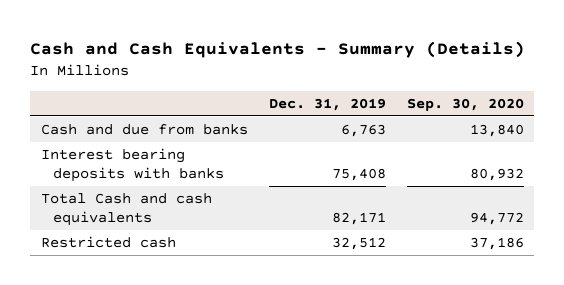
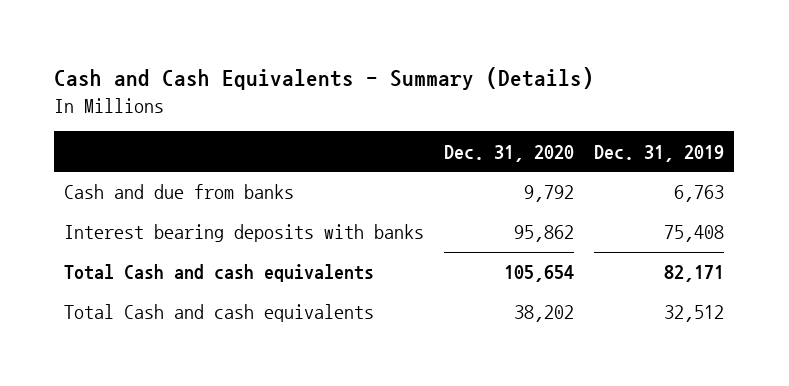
- | Dec. 31, 2019 | Sep. 30, 2020
+ | Dec. 31, 2020 | Dec. 31, 2019
- Restricted cash | 32,512 | 37,186
+ Total Cash and cash equivalents | 38,202 | 32,512

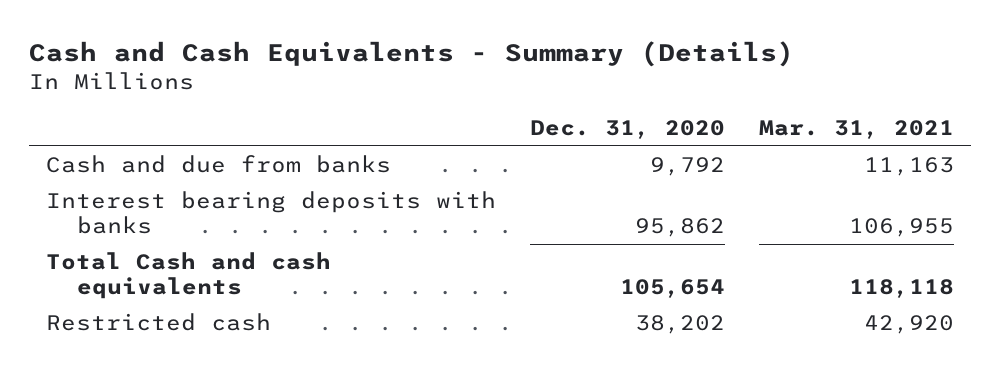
- | Dec. 31, 2020 | Dec. 31, 2019
+ | Dec. 31, 2020 | Mar. 31, 2021
- Total Cash and cash equivalents | 38,202 | 32,512
+ Restricted cash | 38,202 | 42,920

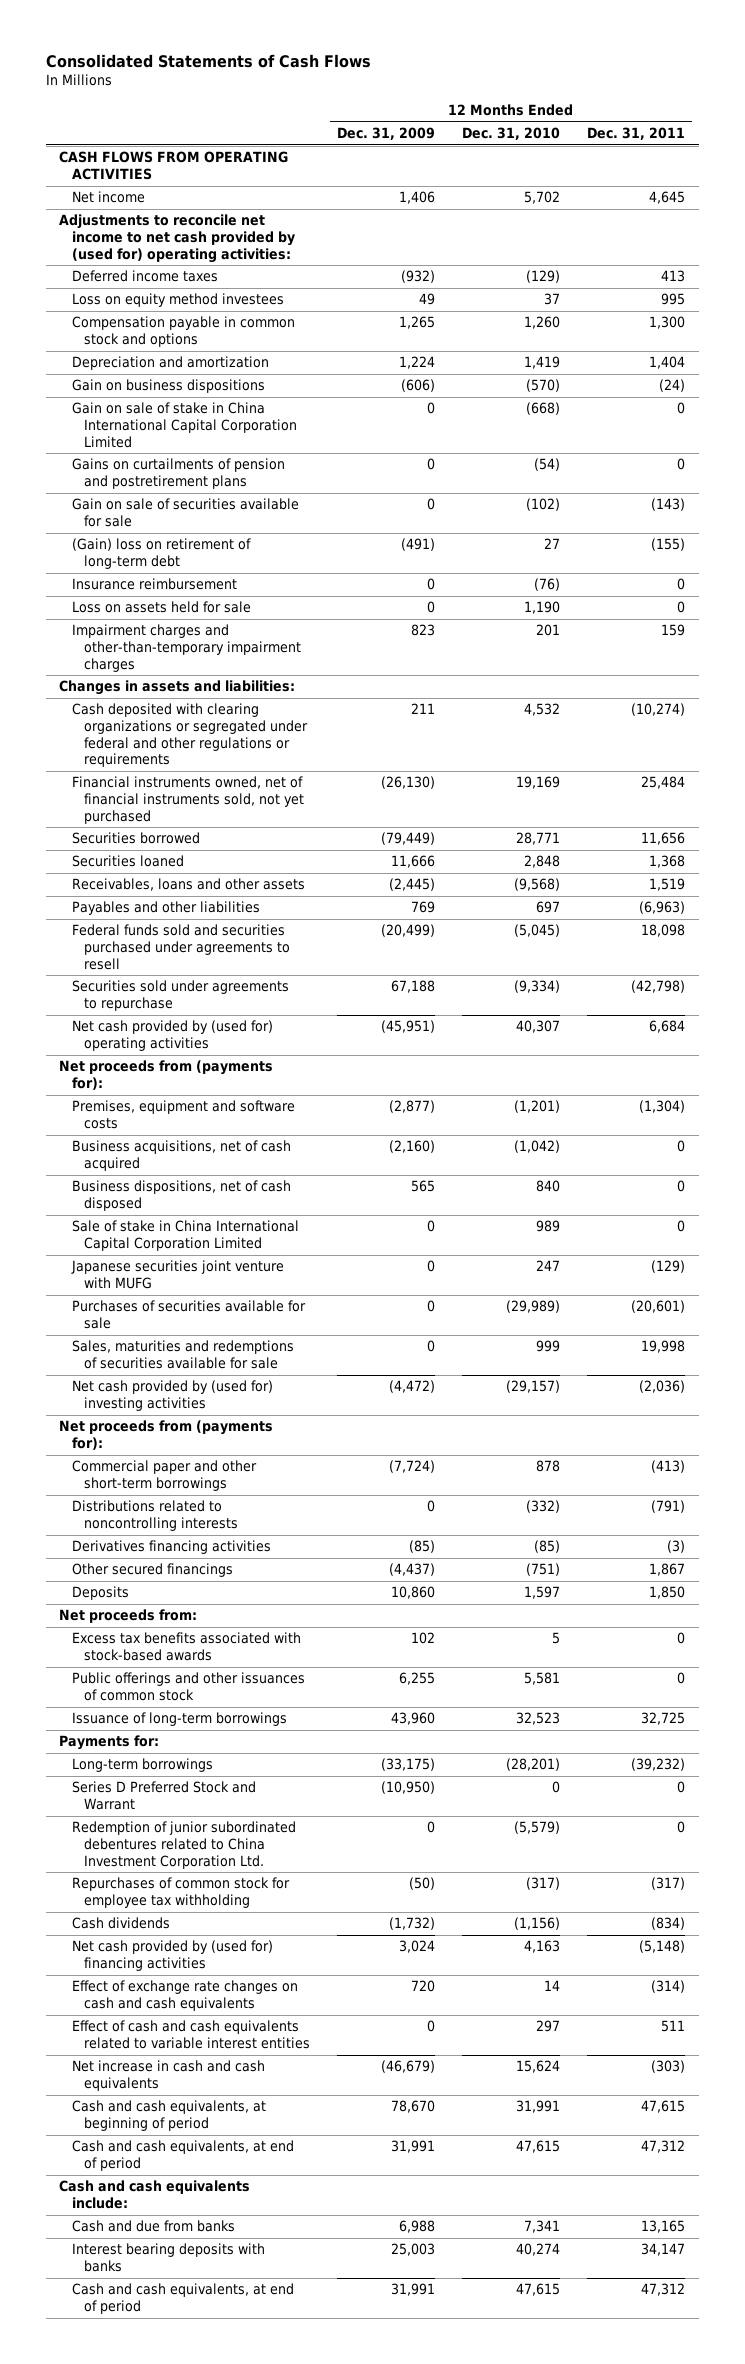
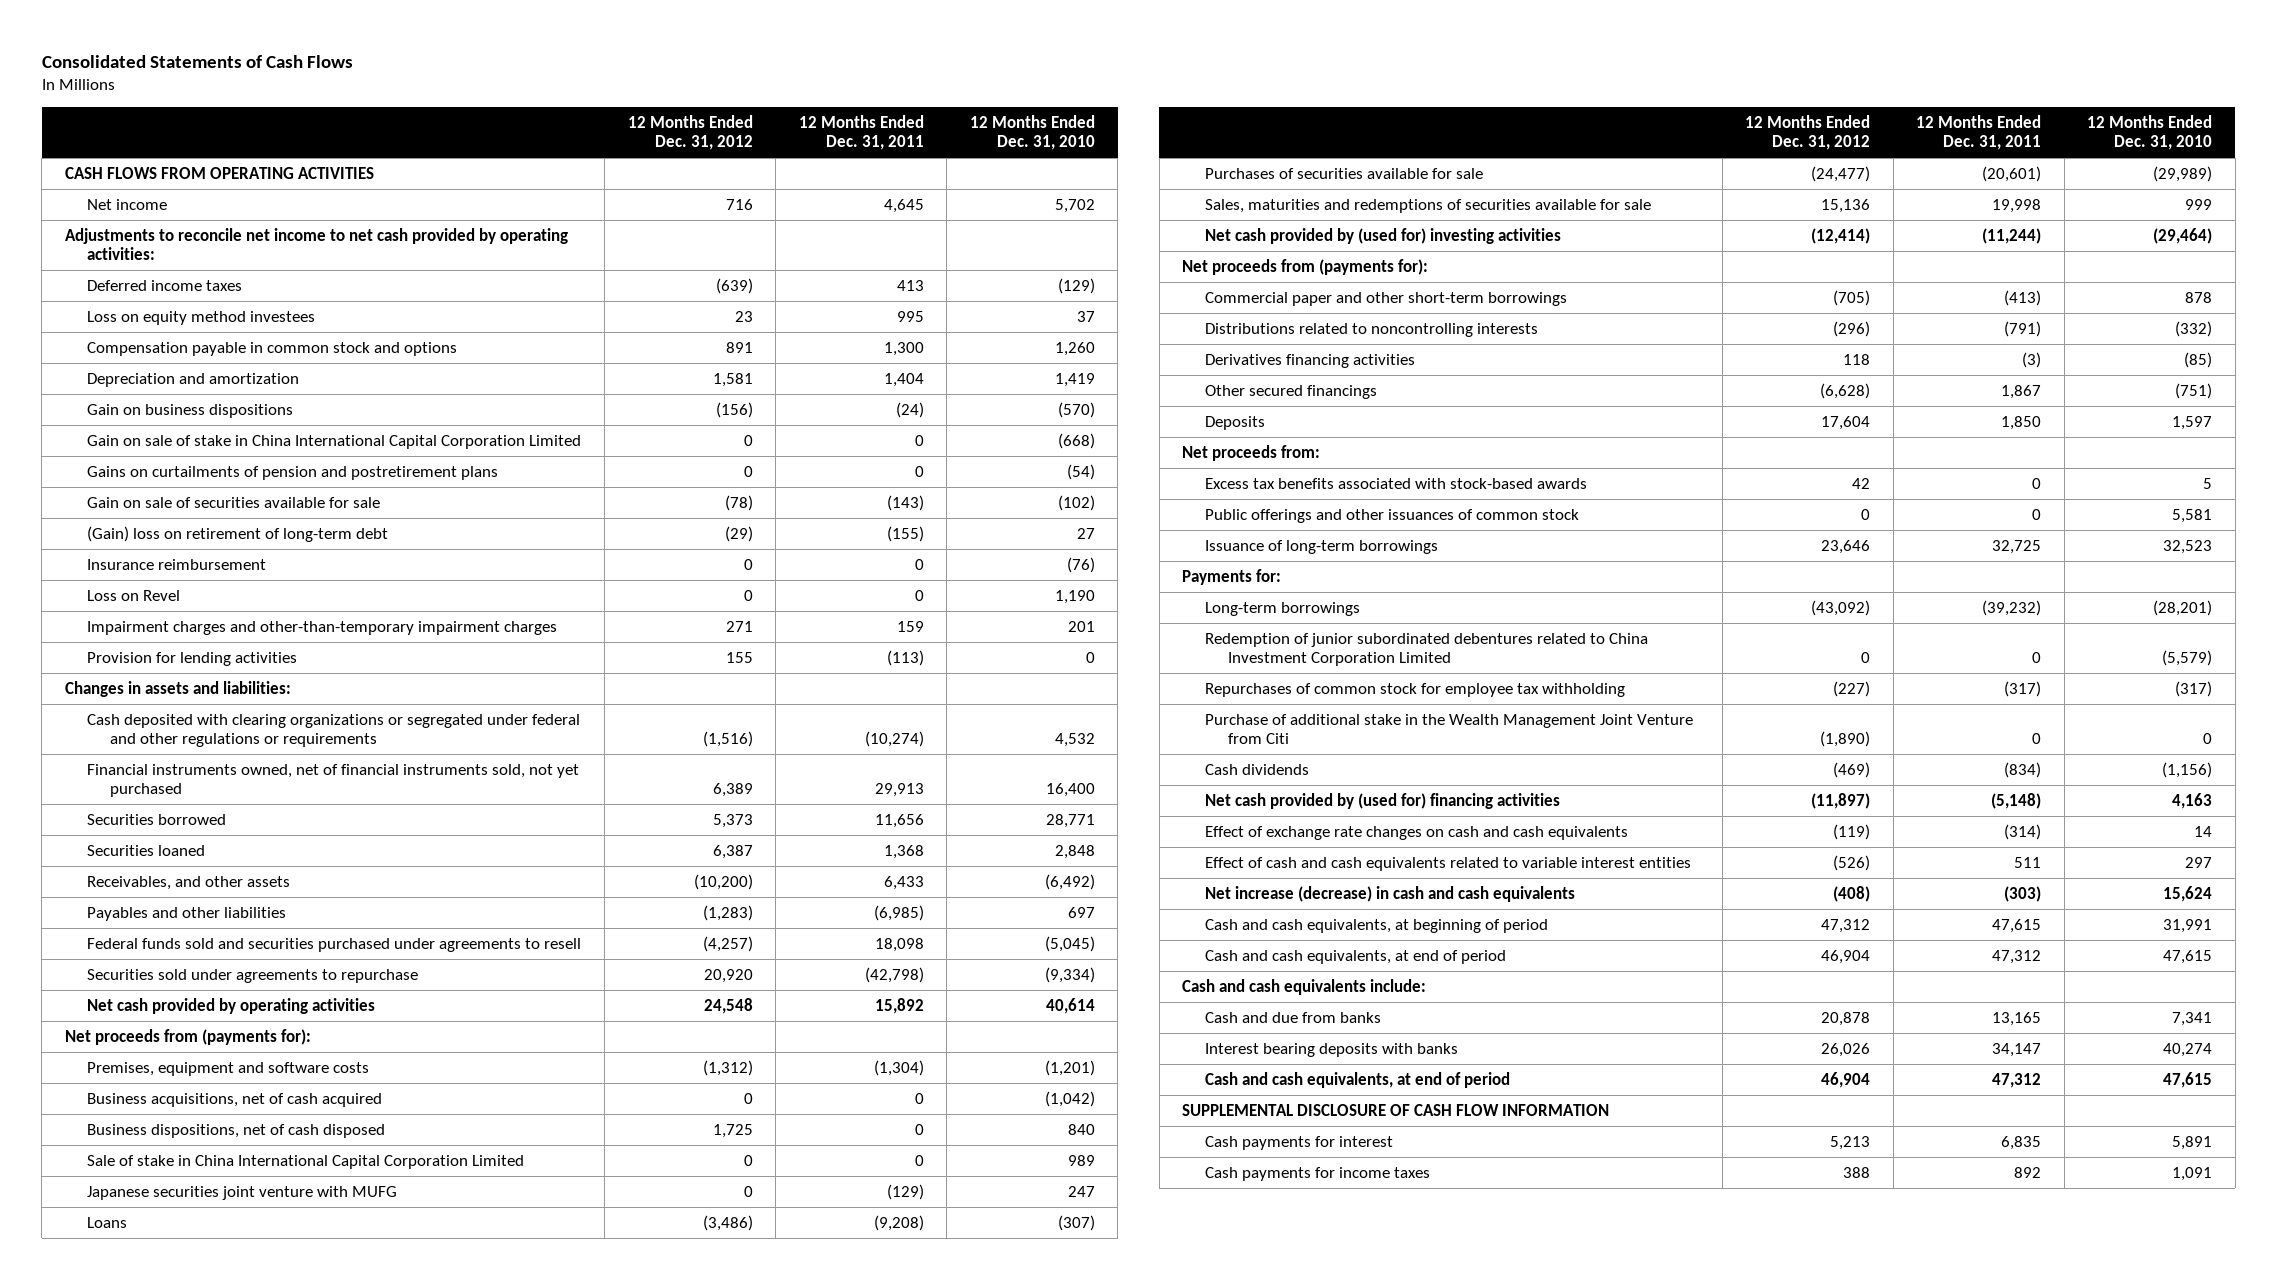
- | 12 Months Ended Dec. 31, 2009 | 12 Months Ended Dec. 31, 2010 | 12 Months Ended Dec. 31, 2011
+ | 12 Months Ended Dec. 31, 2012 | 12 Months Ended Dec. 31, 2011 | 12 Months Ended Dec. 31, 2010
- Adjustments to reconcile net income to net cash provided by (used for) operating activities:
+ Adjustments to reconcile net income to net cash provided by operating activities:
- Loss on assets held for sale | 0 | 1,190 | 0
+ Loss on Revel | 0 | 0 | 1,190
+ Provision for lending activities | 155 | (113) | 0
- Financial instruments owned, net of financial instruments sold, not yet purchased | (26,130) | 19,169 | 25,484
+ Financial instruments owned, net of financial instruments sold, not yet purchased | 6,389 | 29,913 | 16,400
- Receivables, loans and other assets | (2,445) | (9,568) | 1,519
- Payables and other liabilities | 769 | 697 | (6,963)
+ Receivables, and other assets | (10,200) | 6,433 | (6,492)
+ Payables and other liabilities | (1,283) | (6,985) | 697
- Net cash provided by (used for) operating activities | (45,951) | 40,307 | 6,684
+ Net cash provided by operating activities | 24,548 | 15,892 | 40,614
+ Loans | (3,486) | (9,208) | (307)
- Net cash provided by (used for) investing activities | (4,472) | (29,157) | (2,036)
+ Net cash provided by (used for) investing activities | (12,414) | (11,244) | (29,464)
- Series D Preferred Stock and Warrant | (10,950) | 0 | 0
- Redemption of junior subordinated debentures related to China Investment Corporation Ltd. | 0 | (5,579) | 0
+ Redemption of junior subordinated debentures related to China Investment Corporation Limited | 0 | 0 | (5,579)
+ Purchase of additional stake in the Wealth Management Joint Venture from Citi | (1,890) | 0 | 0
- Net increase in cash and cash equivalents | (46,679) | 15,624 | (303)
+ Net increase (decrease) in cash and cash equivalents | (408) | (303) | 15,624
+ SUPPLEMENTAL DISCLOSURE OF CASH FLOW INFORMATION
+ Cash payments for interest | 5,213 | 6,835 | 5,891
+ Cash payments for income taxes | 388 | 892 | 1,091

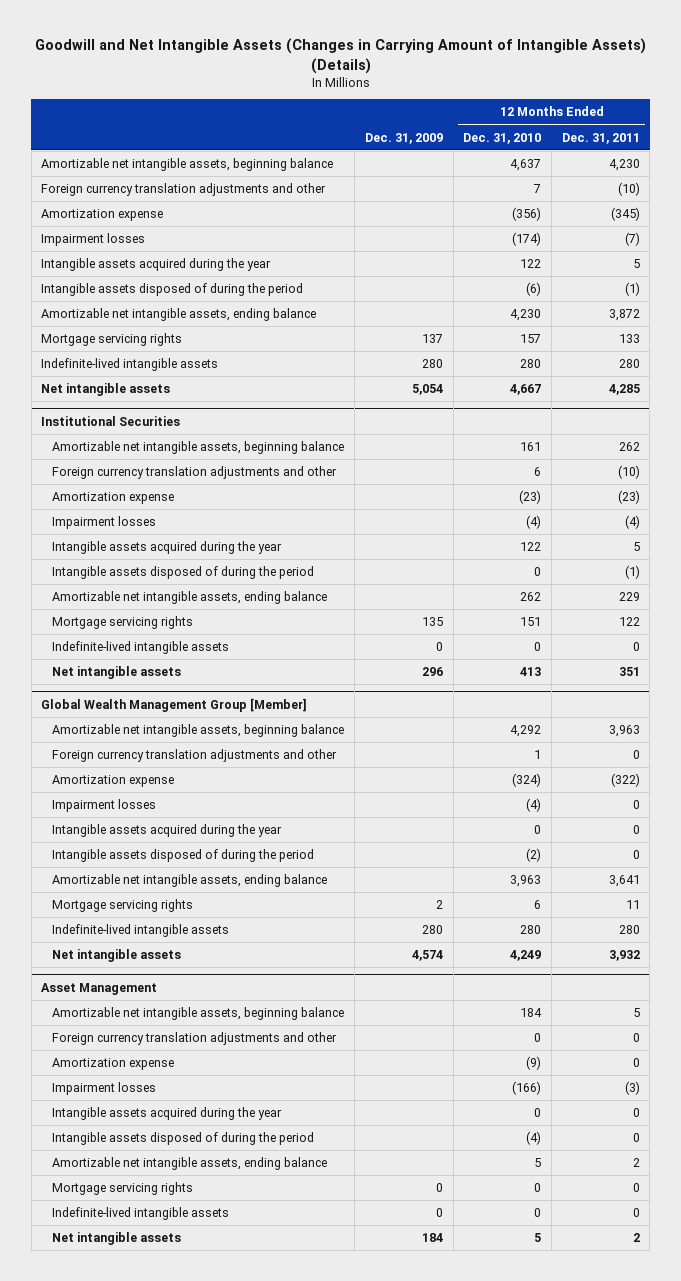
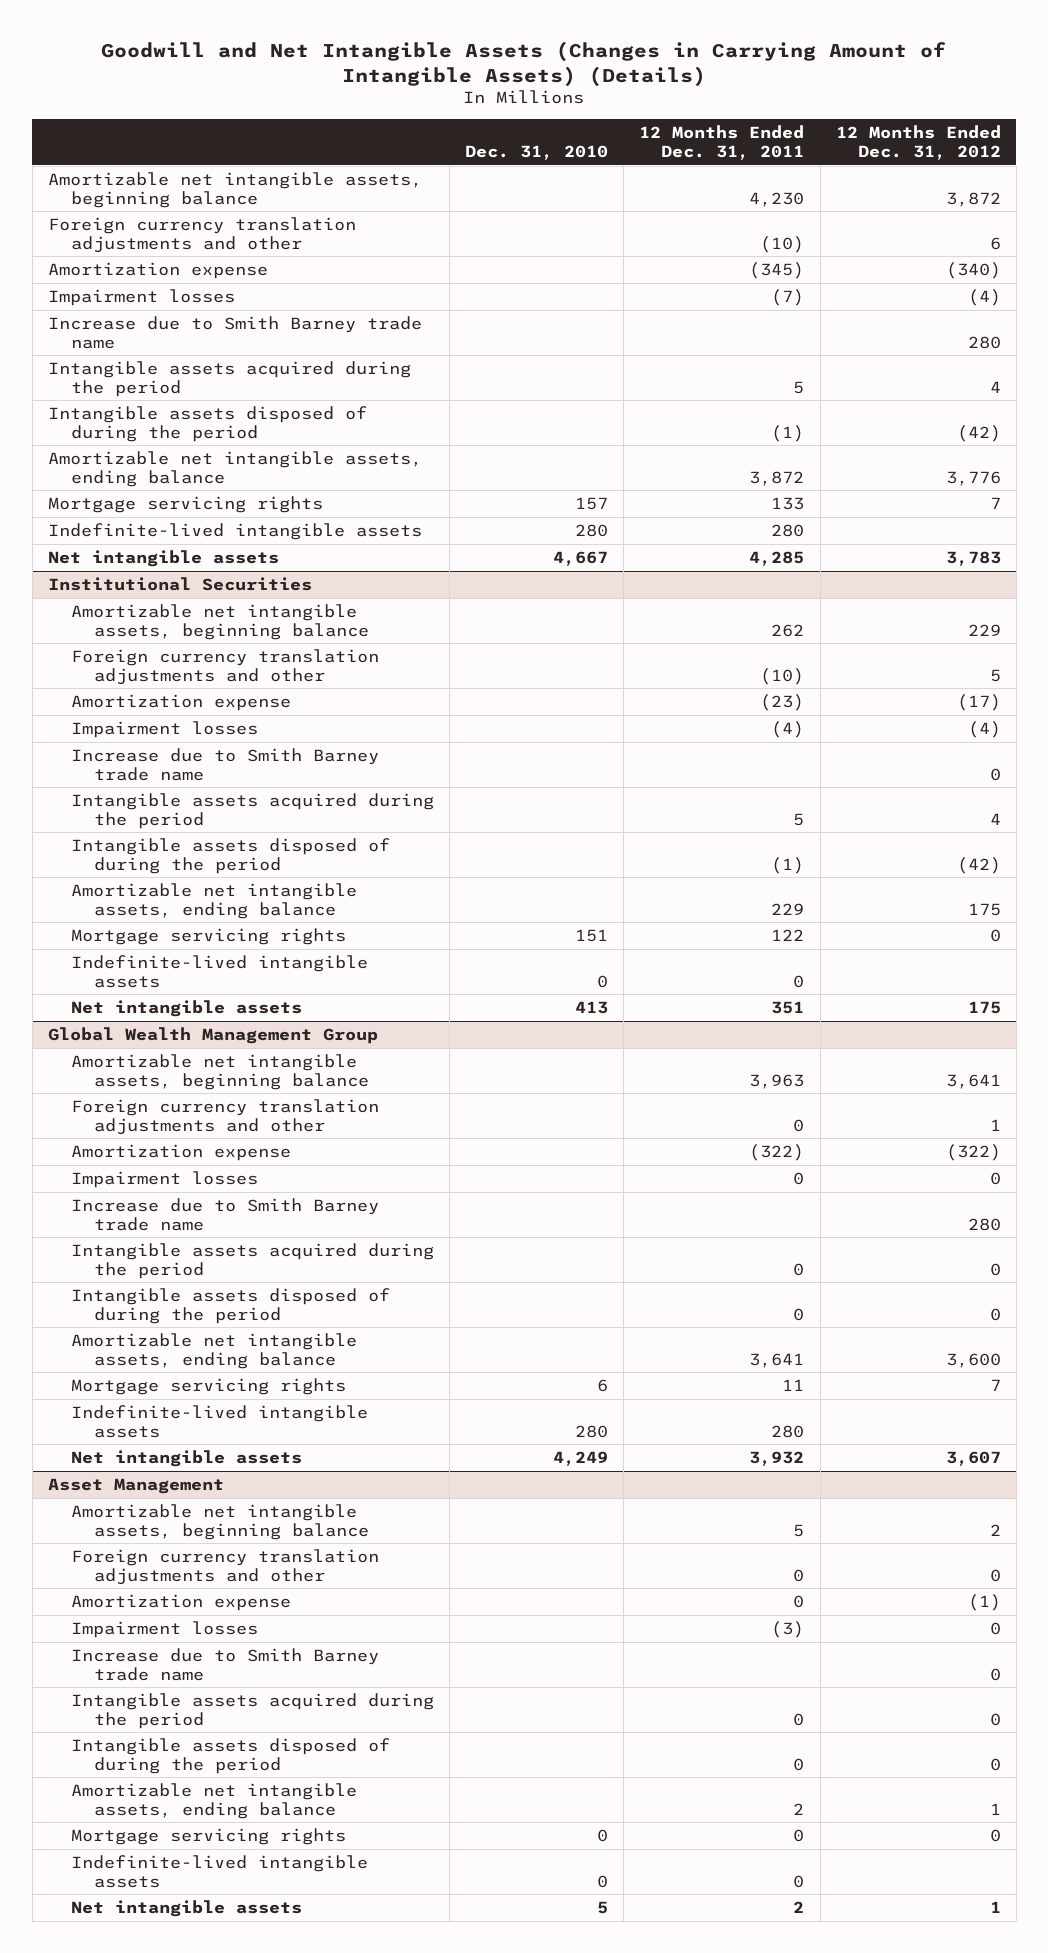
- | Dec. 31, 2009 | 12 Months Ended Dec. 31, 2010 | 12 Months Ended Dec. 31, 2011
+ | Dec. 31, 2010 | 12 Months Ended Dec. 31, 2011 | 12 Months Ended Dec. 31, 2012
- Intangible assets acquired during the year | | 122 | 5
+ Increase due to Smith Barney trade name | | | 280
+ Intangible assets acquired during the period | | 5 | 4
@ Institutional Securities
- Intangible assets acquired during the year | | 122 | 5
+ Increase due to Smith Barney trade name | | | 0
+ Intangible assets acquired during the period | | 5 | 4
- Global Wealth Management Group [Member]
+ Global Wealth Management Group
- Intangible assets acquired during the year | | 0 | 0
+ Increase due to Smith Barney trade name | | | 280
+ Intangible assets acquired during the period | | 0 | 0
@ Asset Management
- Intangible assets acquired during the year | | 0 | 0
+ Increase due to Smith Barney trade name | | | 0
+ Intangible assets acquired during the period | | 0 | 0

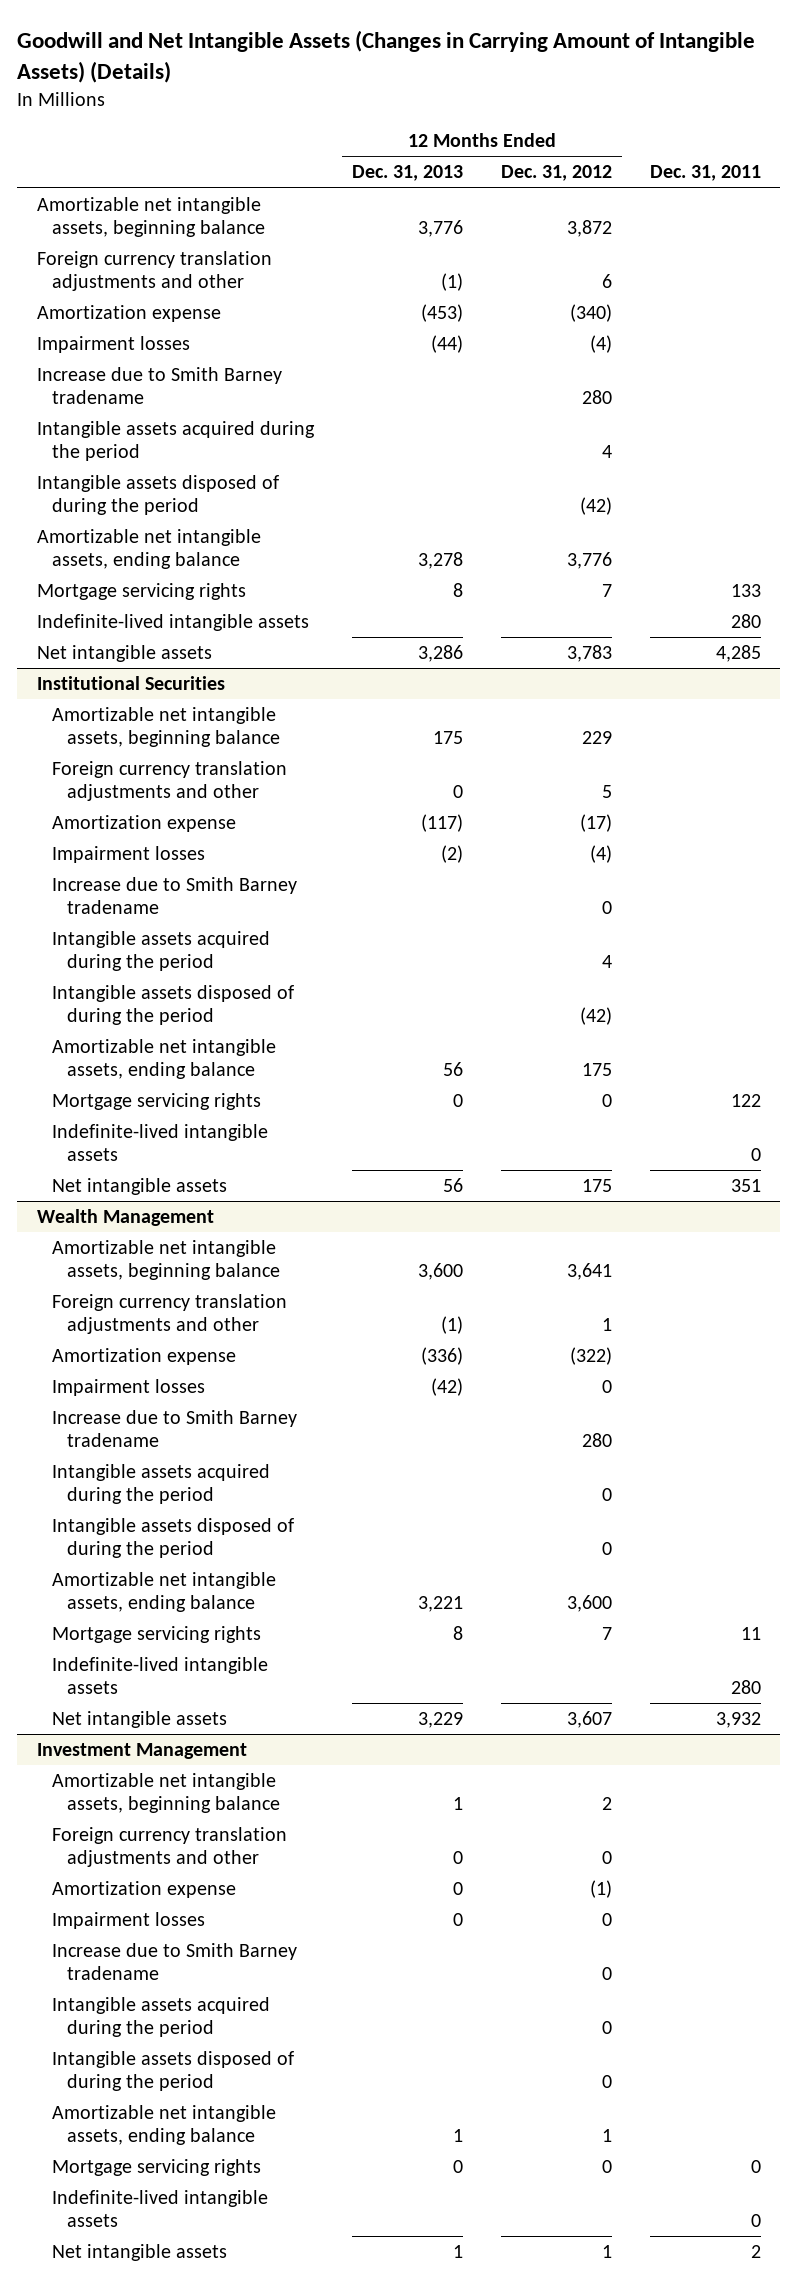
- | Dec. 31, 2010 | 12 Months Ended Dec. 31, 2011 | 12 Months Ended Dec. 31, 2012
+ | 12 Months Ended Dec. 31, 2013 | 12 Months Ended Dec. 31, 2012 | Dec. 31, 2011
- Increase due to Smith Barney trade name | | | 280
+ Increase due to Smith Barney tradename | | 280 |
@ Institutional Securities
- Increase due to Smith Barney trade name | | | 0
+ Increase due to Smith Barney tradename | | 0 |
- Global Wealth Management Group
+ Wealth Management
- Increase due to Smith Barney trade name | | | 280
+ Increase due to Smith Barney tradename | | 280 |
- Asset Management
+ Investment Management
- Increase due to Smith Barney trade name | | | 0
+ Increase due to Smith Barney tradename | | 0 |

